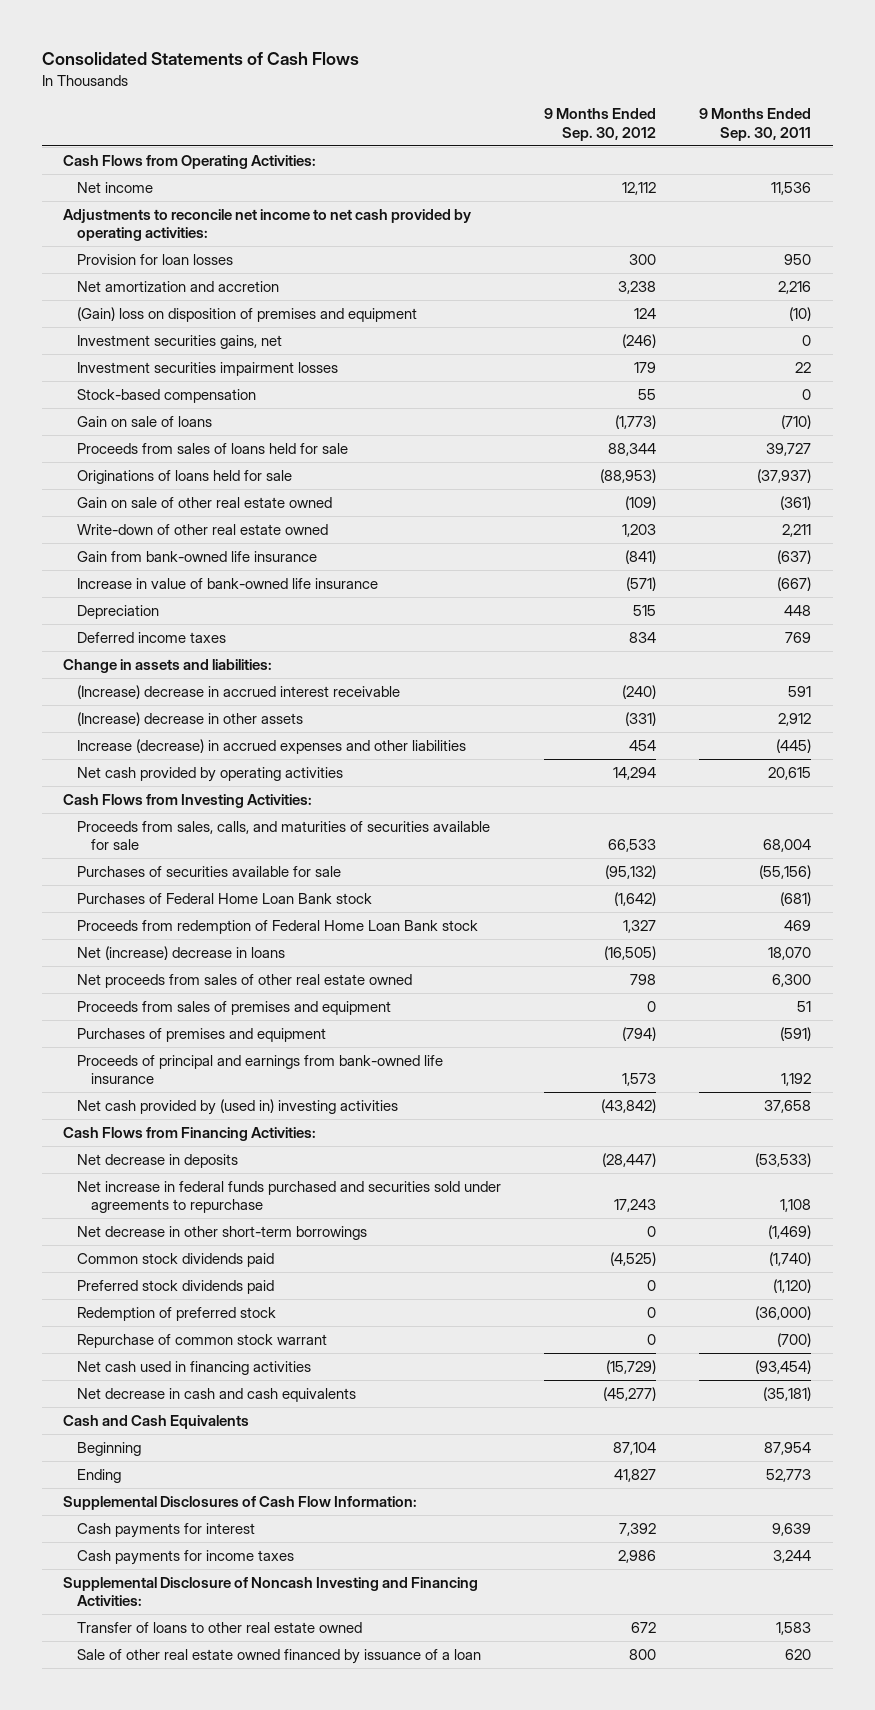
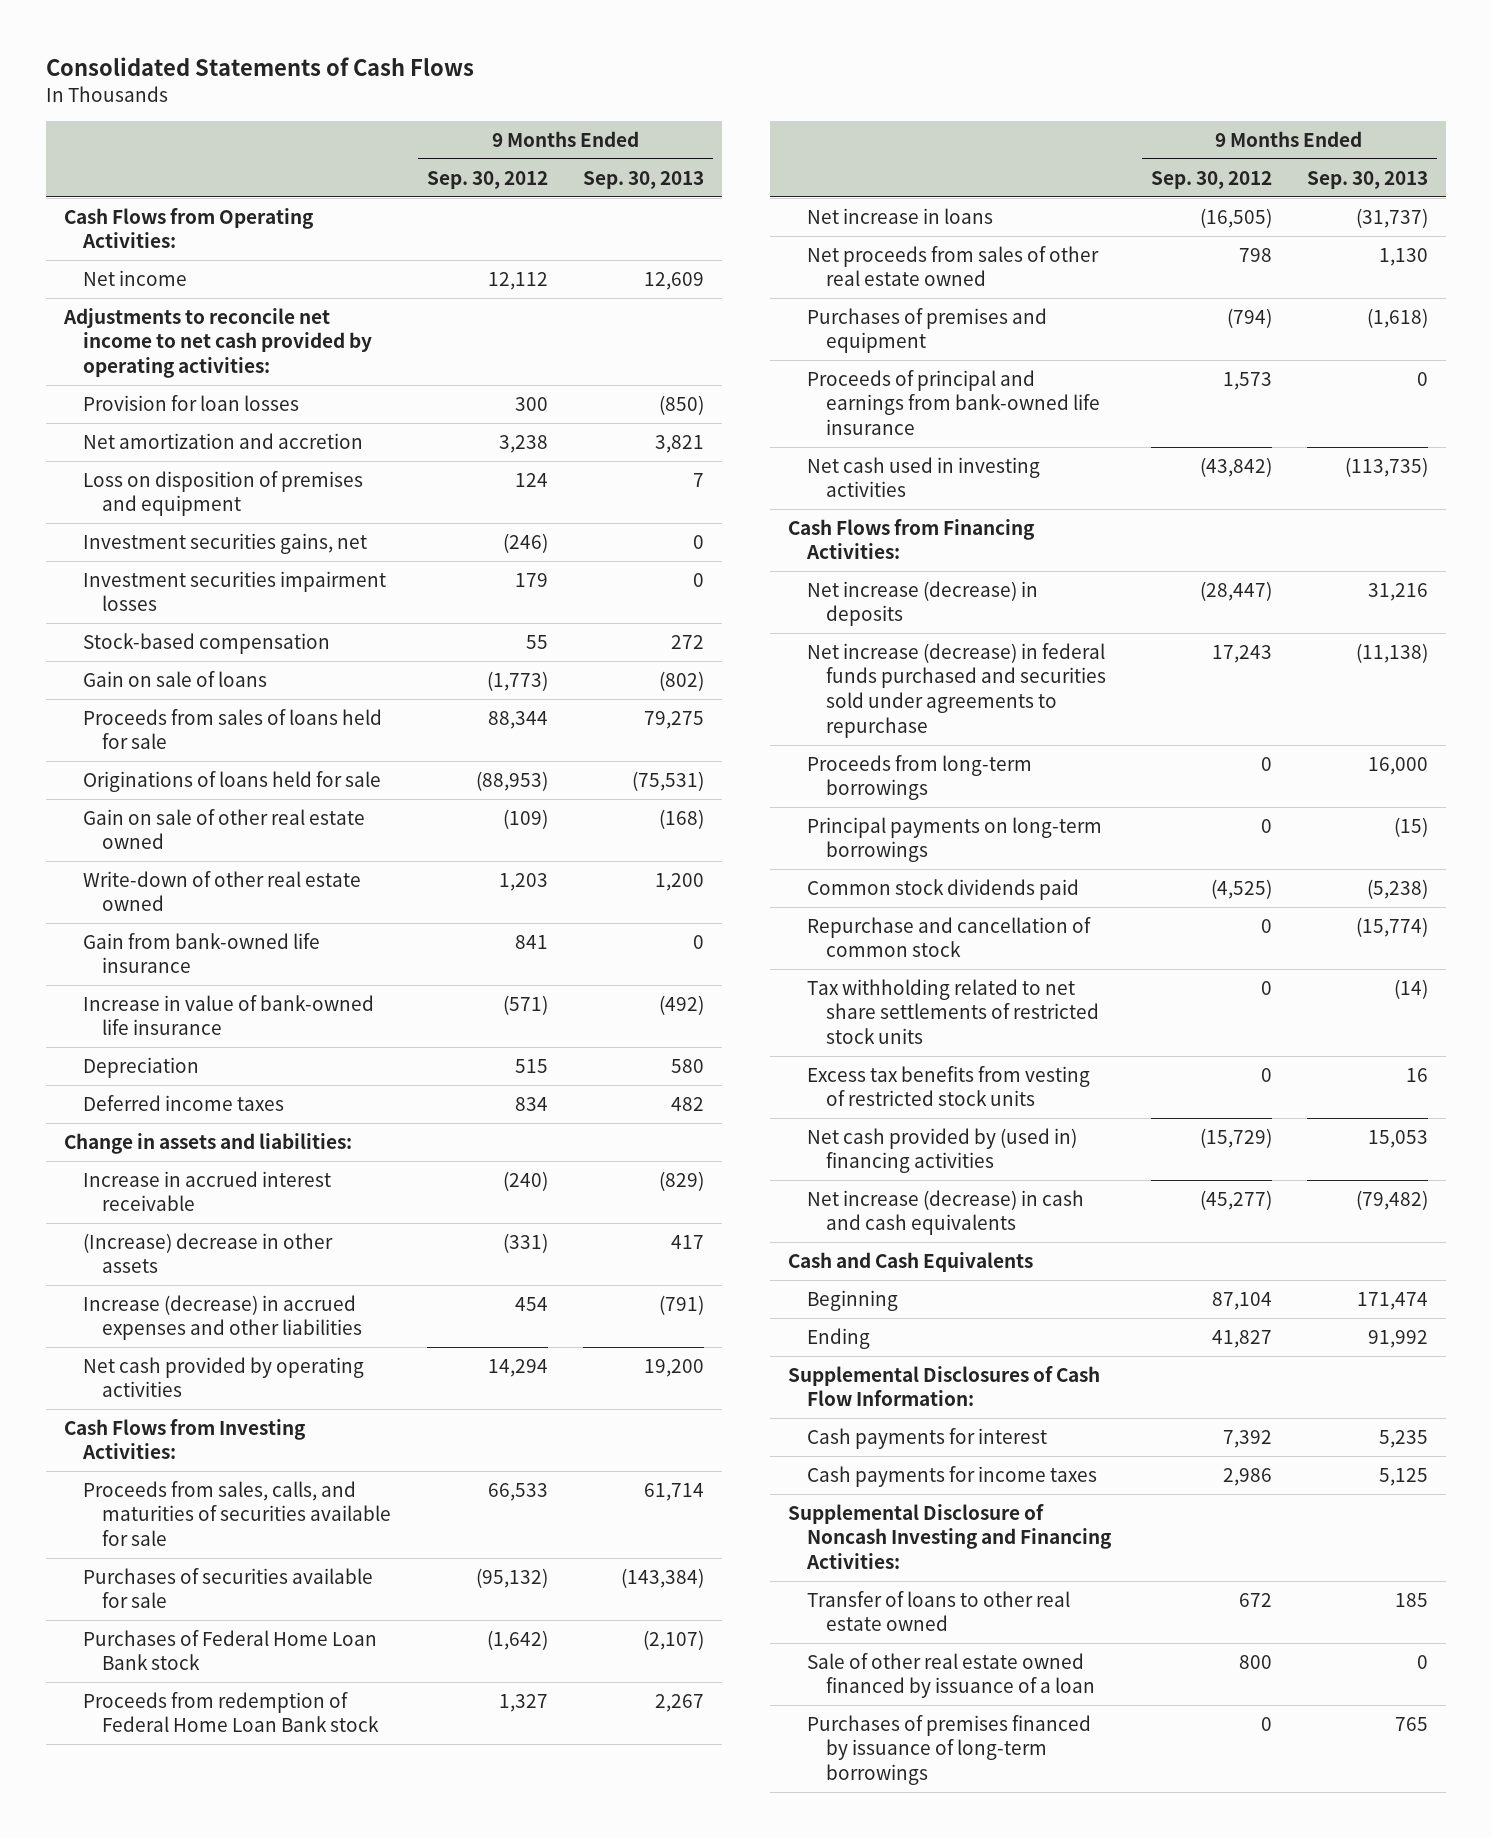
- | 9 Months Ended Sep. 30, 2012 | 9 Months Ended Sep. 30, 2011
+ | 9 Months Ended Sep. 30, 2012 | 9 Months Ended Sep. 30, 2013
- (Gain) loss on disposition of premises and equipment | 124 | (10)
+ Loss on disposition of premises and equipment | 124 | 7
- Gain from bank-owned life insurance | (841) | (637)
+ Gain from bank-owned life insurance | 841 | 0
- (Increase) decrease in accrued interest receivable | (240) | 591
+ Increase in accrued interest receivable | (240) | (829)
- Net (increase) decrease in loans | (16,505) | 18,070
+ Net increase in loans | (16,505) | (31,737)
- Proceeds from sales of premises and equipment | 0 | 51
- Net cash provided by (used in) investing activities | (43,842) | 37,658
+ Net cash used in investing activities | (43,842) | (113,735)
- Net decrease in deposits | (28,447) | (53,533)
- Net increase in federal funds purchased and securities sold under agreements to repurchase | 17,243 | 1,108
- Net decrease in other short-term borrowings | 0 | (1,469)
+ Net increase (decrease) in deposits | (28,447) | 31,216
+ Net increase (decrease) in federal funds purchased and securities sold under agreements to repurchase | 17,243 | (11,138)
+ Proceeds from long-term borrowings | 0 | 16,000
+ Principal payments on long-term borrowings | 0 | (15)
- Preferred stock dividends paid | 0 | (1,120)
- Redemption of preferred stock | 0 | (36,000)
- Repurchase of common stock warrant | 0 | (700)
- Net cash used in financing activities | (15,729) | (93,454)
- Net decrease in cash and cash equivalents | (45,277) | (35,181)
+ Repurchase and cancellation of common stock | 0 | (15,774)
+ Tax withholding related to net share settlements of restricted stock units | 0 | (14)
+ Excess tax benefits from vesting of restricted stock units | 0 | 16
+ Net cash provided by (used in) financing activities | (15,729) | 15,053
+ Net increase (decrease) in cash and cash equivalents | (45,277) | (79,482)
+ Purchases of premises financed by issuance of long-term borrowings | 0 | 765

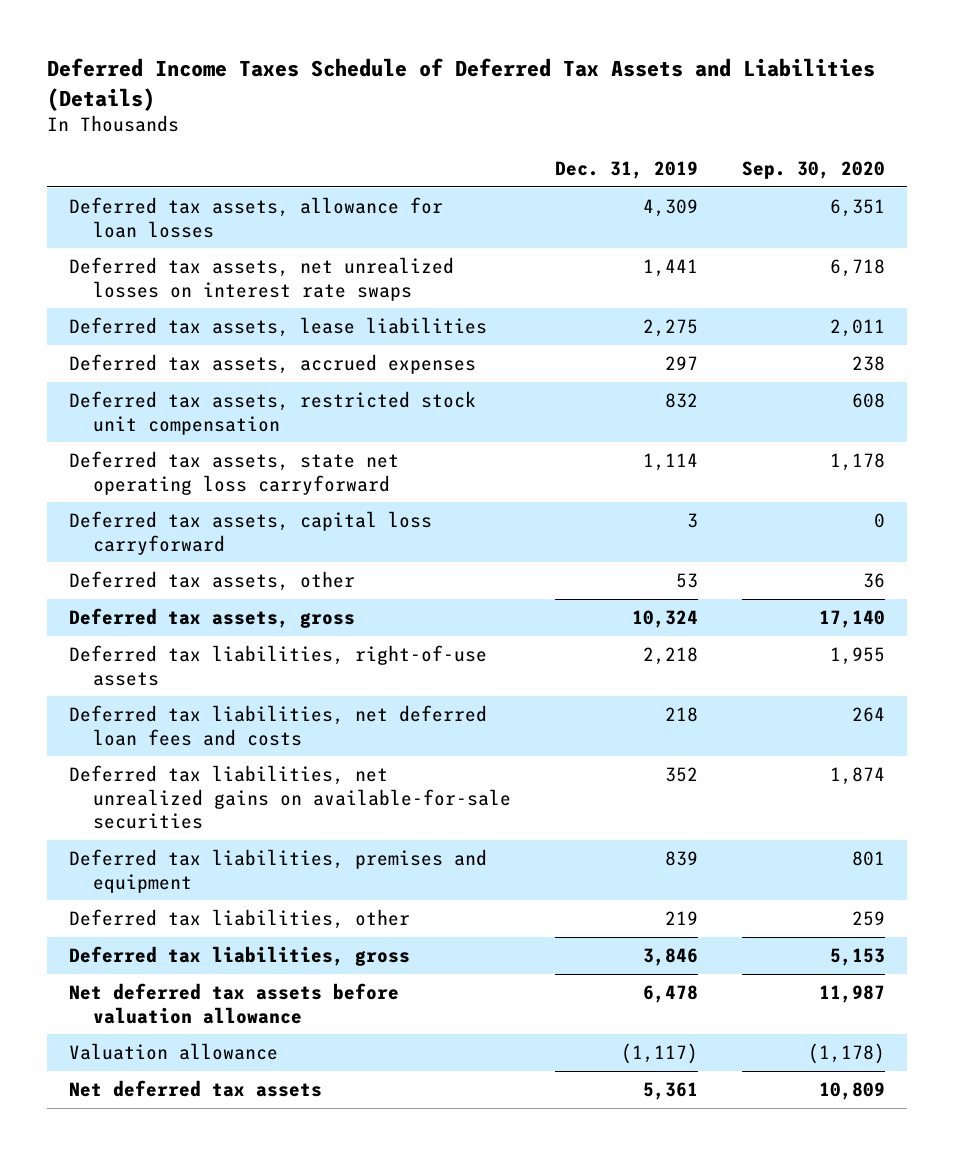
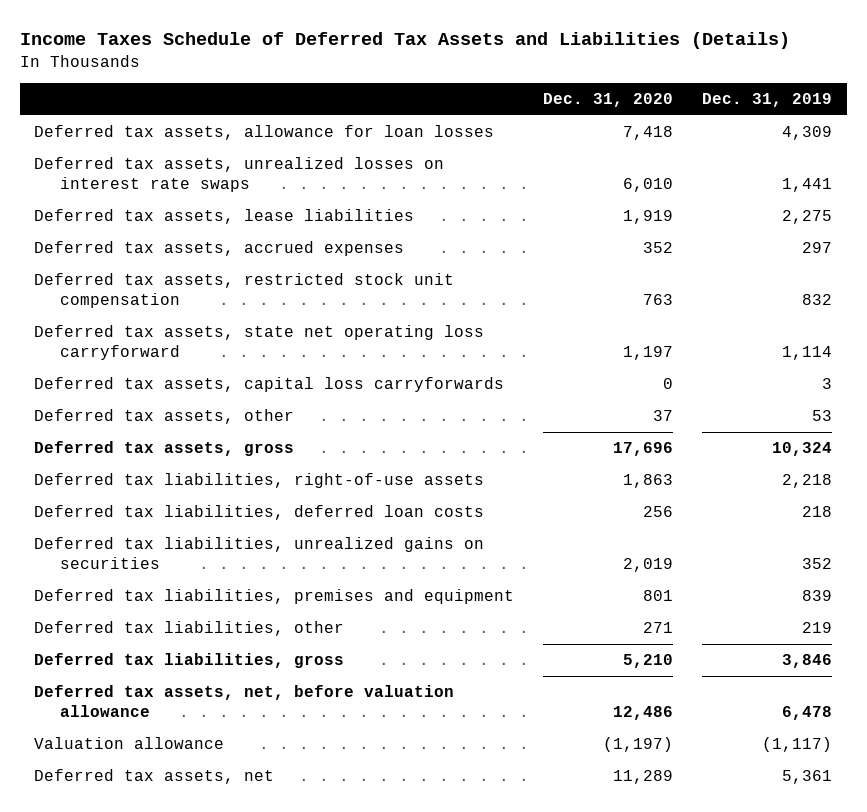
- Deferred Income Taxes Schedule of Deferred Tax Assets and Liabilities (Details)
+ Income Taxes Schedule of Deferred Tax Assets and Liabilities (Details)
- | Dec. 31, 2019 | Sep. 30, 2020
+ | Dec. 31, 2020 | Dec. 31, 2019
- Deferred tax assets, net unrealized losses on interest rate swaps | 1,441 | 6,718
+ Deferred tax assets, unrealized losses on interest rate swaps | 6,010 | 1,441
- Deferred tax assets, capital loss carryforward | 3 | 0
+ Deferred tax assets, capital loss carryforwards | 0 | 3
- Deferred tax liabilities, net deferred loan fees and costs | 218 | 264
- Deferred tax liabilities, net unrealized gains on available-for-sale securities | 352 | 1,874
+ Deferred tax liabilities, deferred loan costs | 256 | 218
+ Deferred tax liabilities, unrealized gains on securities | 2,019 | 352
- Net deferred tax assets before valuation allowance | 6,478 | 11,987
+ Deferred tax assets, net, before valuation allowance | 12,486 | 6,478
- Net deferred tax assets | 5,361 | 10,809
+ Deferred tax assets, net | 11,289 | 5,361

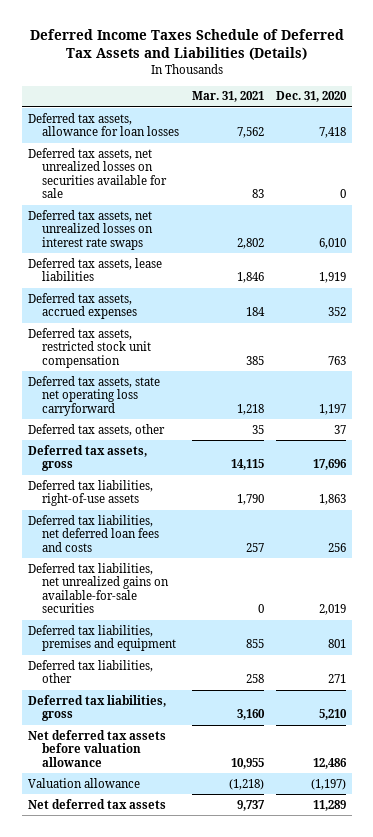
- Income Taxes Schedule of Deferred Tax Assets and Liabilities (Details)
+ Deferred Income Taxes Schedule of Deferred Tax Assets and Liabilities (Details)
- | Dec. 31, 2020 | Dec. 31, 2019
+ | Mar. 31, 2021 | Dec. 31, 2020
- Deferred tax assets, unrealized losses on interest rate swaps | 6,010 | 1,441
+ Deferred tax assets, net unrealized losses on securities available for sale | 83 | 0
+ Deferred tax assets, net unrealized losses on interest rate swaps | 2,802 | 6,010
- Deferred tax assets, capital loss carryforwards | 0 | 3
- Deferred tax liabilities, deferred loan costs | 256 | 218
- Deferred tax liabilities, unrealized gains on securities | 2,019 | 352
+ Deferred tax liabilities, net deferred loan fees and costs | 257 | 256
+ Deferred tax liabilities, net unrealized gains on available-for-sale securities | 0 | 2,019
- Deferred tax assets, net, before valuation allowance | 12,486 | 6,478
+ Net deferred tax assets before valuation allowance | 10,955 | 12,486
- Deferred tax assets, net | 11,289 | 5,361
+ Net deferred tax assets | 9,737 | 11,289

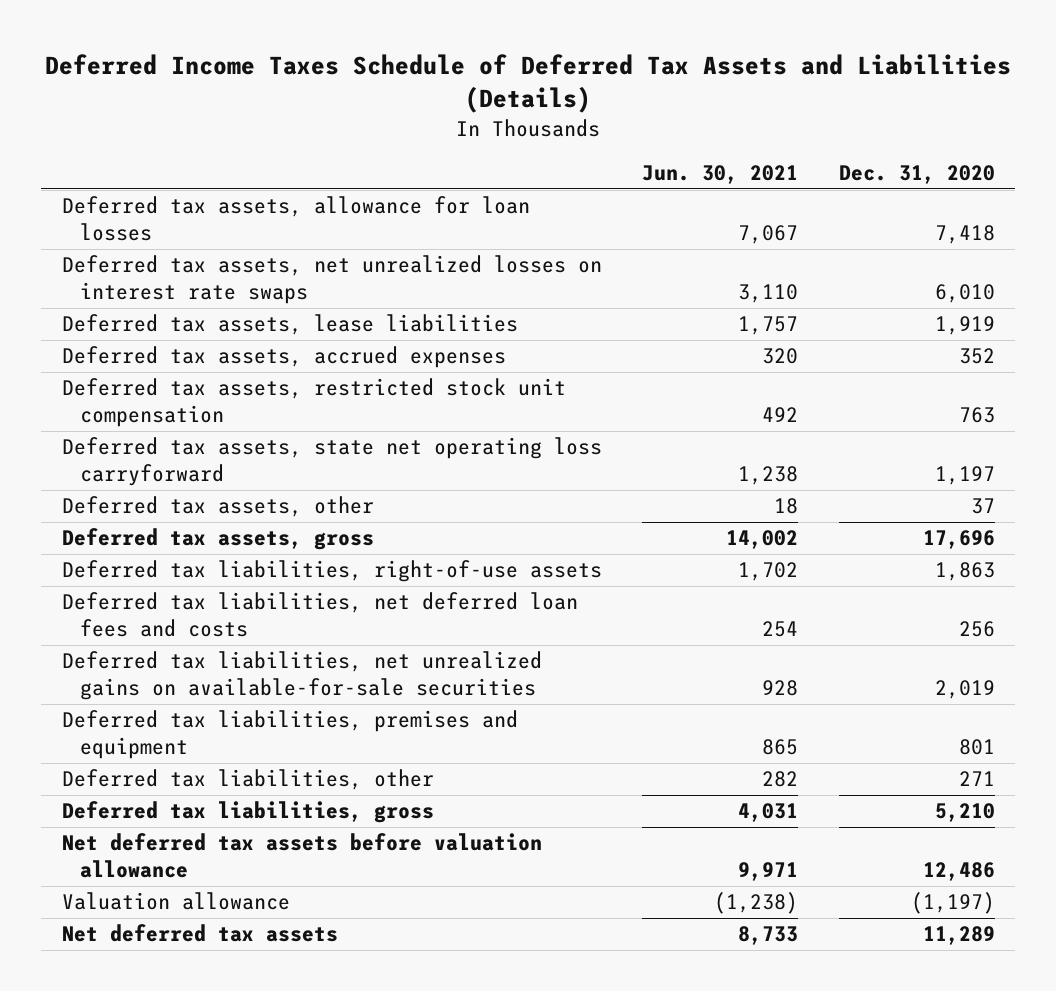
- | Mar. 31, 2021 | Dec. 31, 2020
+ | Jun. 30, 2021 | Dec. 31, 2020
- Deferred tax assets, net unrealized losses on securities available for sale | 83 | 0

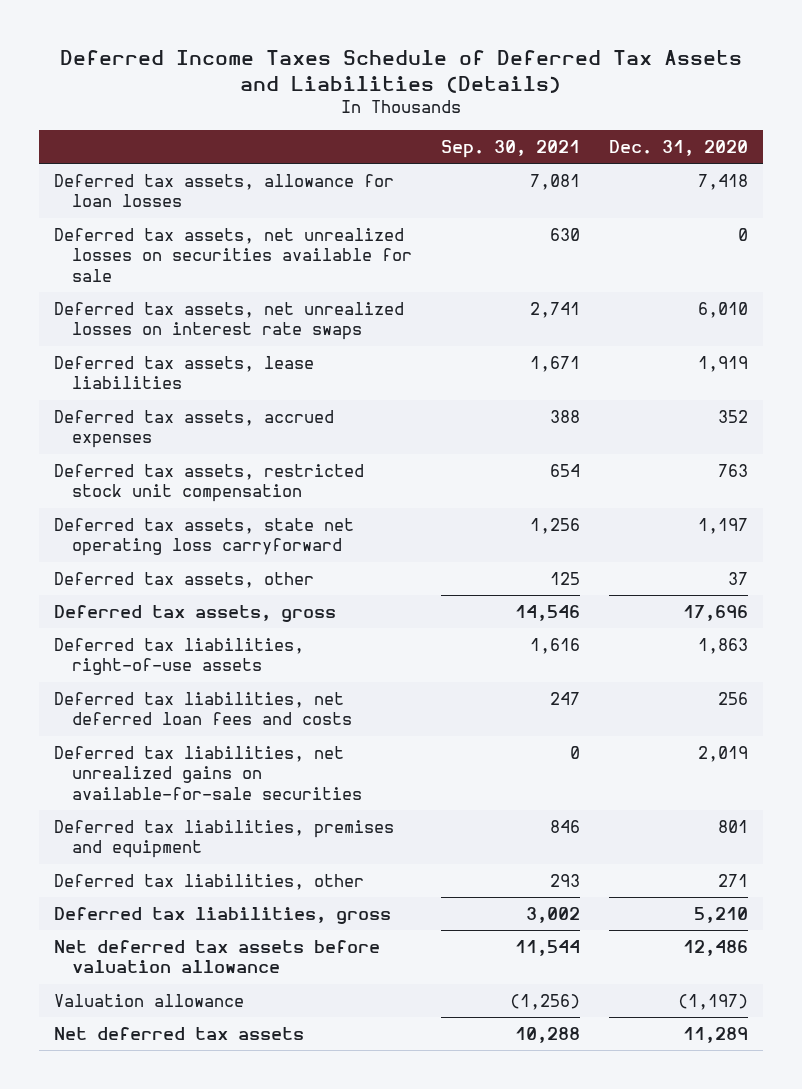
- | Jun. 30, 2021 | Dec. 31, 2020
+ | Sep. 30, 2021 | Dec. 31, 2020
+ Deferred tax assets, net unrealized losses on securities available for sale | 630 | 0

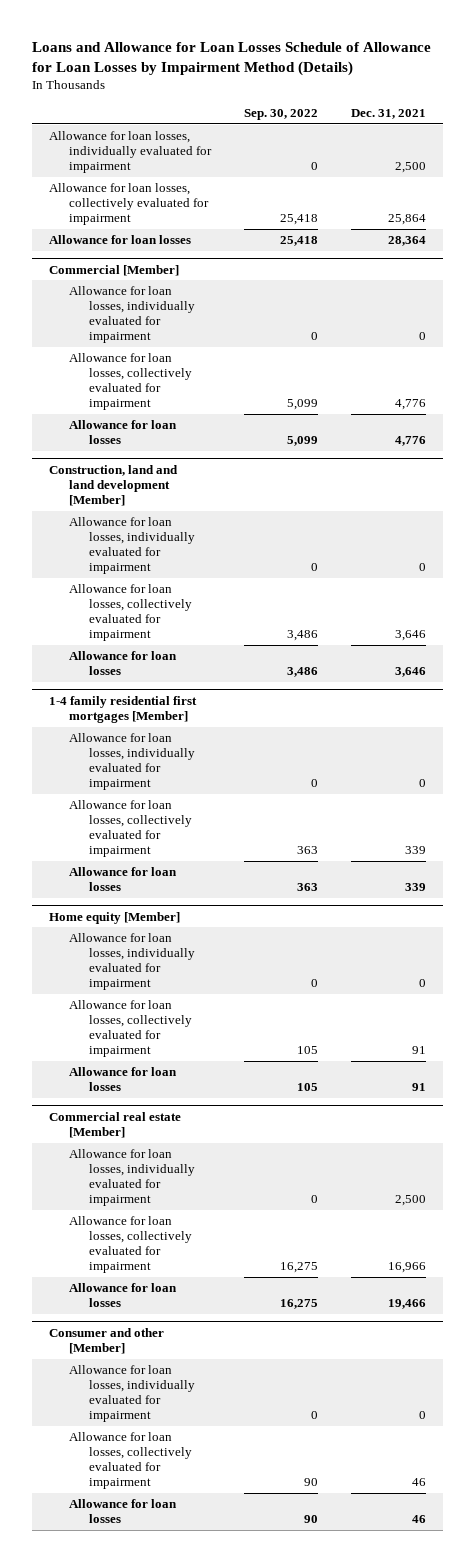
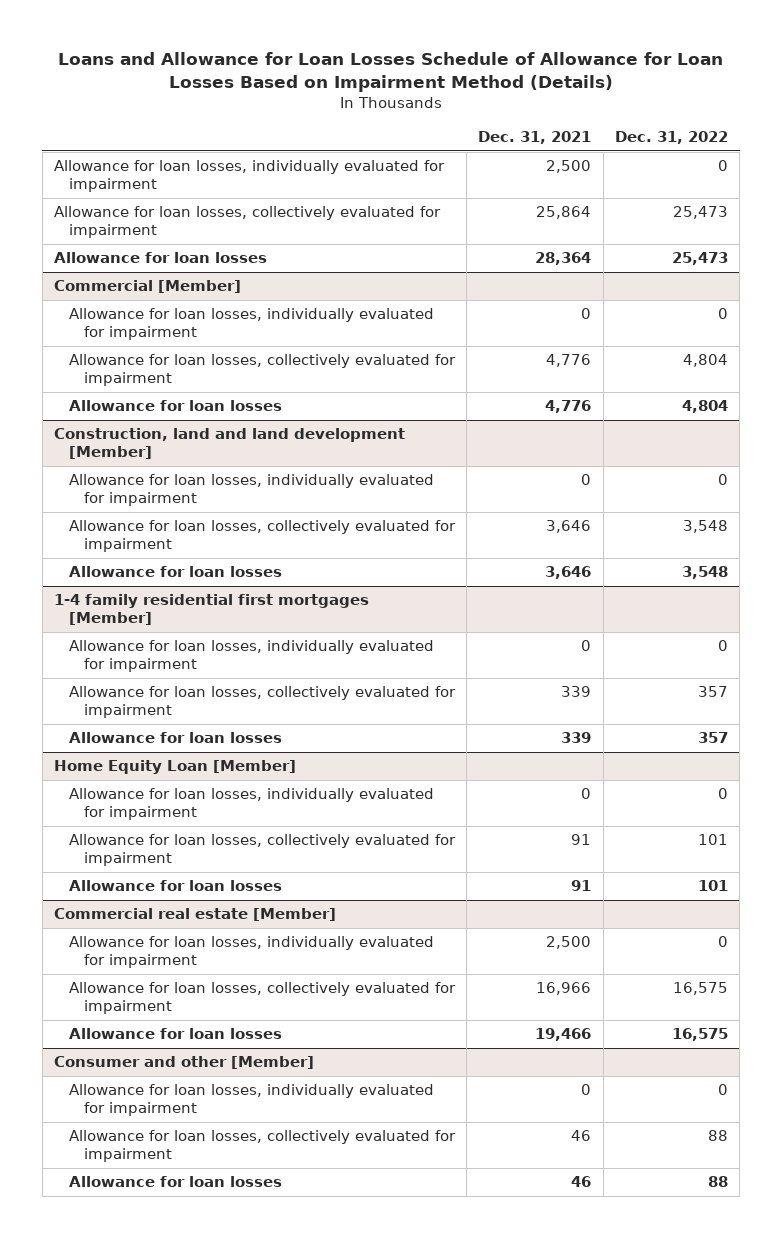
- Loans and Allowance for Loan Losses Schedule of Allowance for Loan Losses by Impairment Method (Details)
+ Loans and Allowance for Loan Losses Schedule of Allowance for Loan Losses Based on Impairment Method (Details)
- | Sep. 30, 2022 | Dec. 31, 2021
+ | Dec. 31, 2021 | Dec. 31, 2022
- Home equity [Member]
+ Home Equity Loan [Member]

